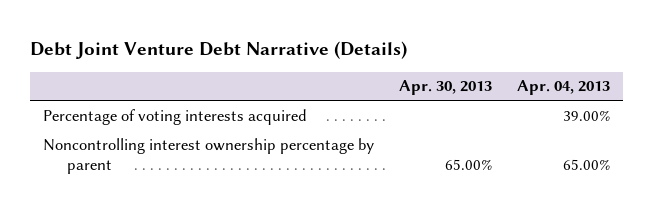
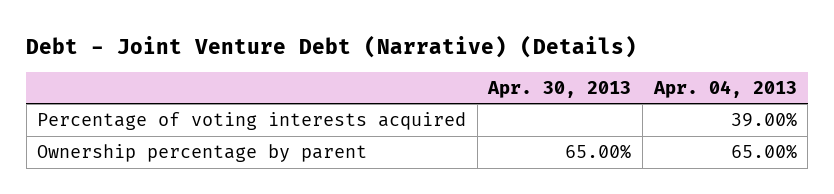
- Debt Joint Venture Debt Narrative (Details)
+ Debt - Joint Venture Debt (Narrative) (Details)
- Noncontrolling interest ownership percentage by parent | 65.00% | 65.00%
+ Ownership percentage by parent | 65.00% | 65.00%

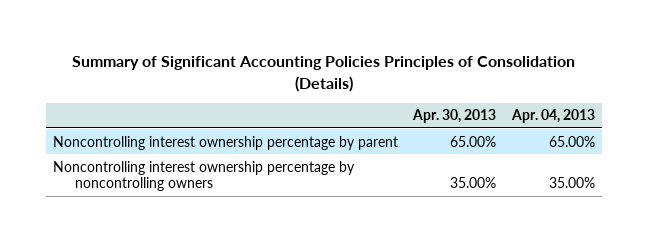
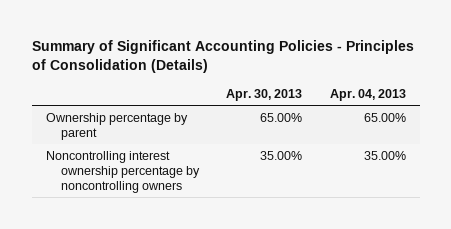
- Summary of Significant Accounting Policies Principles of Consolidation (Details)
+ Summary of Significant Accounting Policies - Principles of Consolidation (Details)
- Noncontrolling interest ownership percentage by parent | 65.00% | 65.00%
+ Ownership percentage by parent | 65.00% | 65.00%

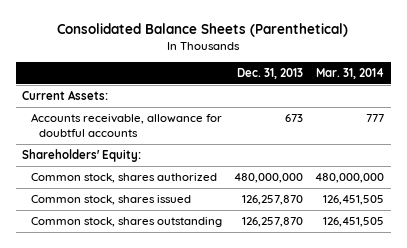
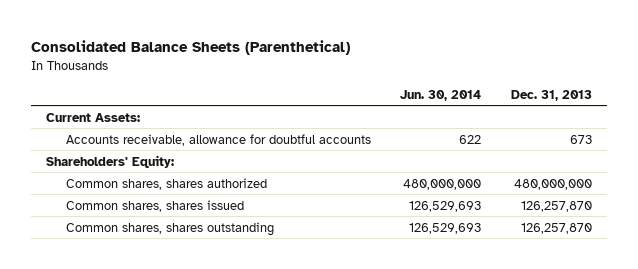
- | Dec. 31, 2013 | Mar. 31, 2014
+ | Jun. 30, 2014 | Dec. 31, 2013
- Common stock, shares authorized | 480,000,000 | 480,000,000
- Common stock, shares issued | 126,257,870 | 126,451,505
- Common stock, shares outstanding | 126,257,870 | 126,451,505
+ Common shares, shares authorized | 480,000,000 | 480,000,000
+ Common shares, shares issued | 126,529,693 | 126,257,870
+ Common shares, shares outstanding | 126,529,693 | 126,257,870

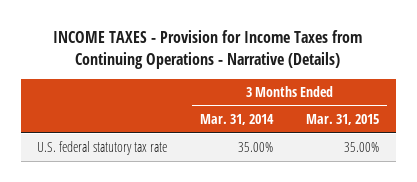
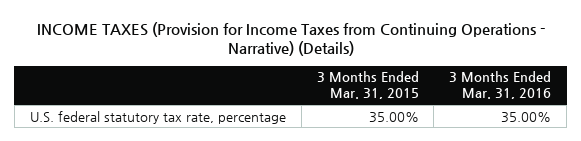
- INCOME TAXES - Provision for Income Taxes from Continuing Operations - Narrative (Details)
+ INCOME TAXES (Provision for Income Taxes from Continuing Operations - Narrative) (Details)
- | 3 Months Ended Mar. 31, 2014 | 3 Months Ended Mar. 31, 2015
+ | 3 Months Ended Mar. 31, 2015 | 3 Months Ended Mar. 31, 2016
- U.S. federal statutory tax rate | 35.00% | 35.00%
+ U.S. federal statutory tax rate, percentage | 35.00% | 35.00%

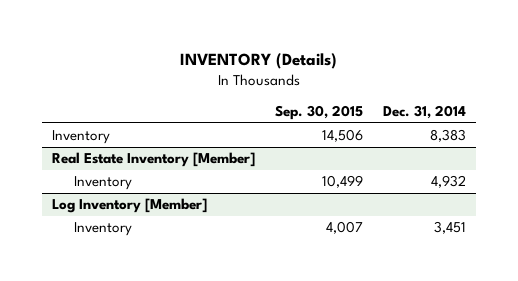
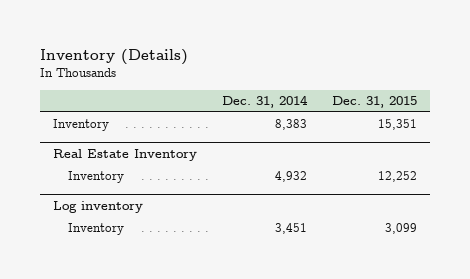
- INVENTORY (Details)
+ Inventory (Details)
- | Sep. 30, 2015 | Dec. 31, 2014
+ | Dec. 31, 2014 | Dec. 31, 2015
- Real Estate Inventory [Member]
+ Real Estate Inventory
- Log Inventory [Member]
+ Log inventory

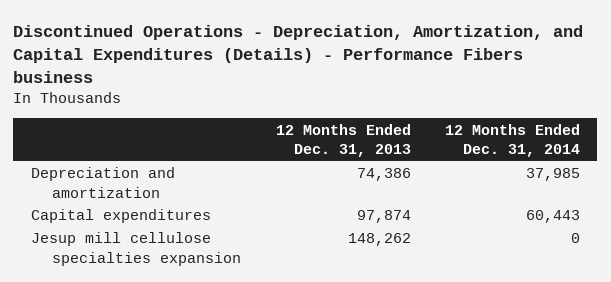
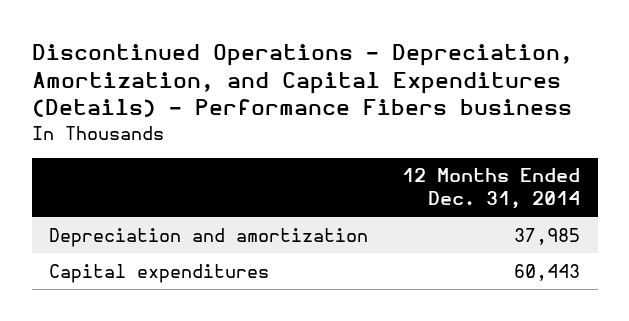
- | 12 Months Ended Dec. 31, 2013 | 12 Months Ended Dec. 31, 2014
+ | 12 Months Ended Dec. 31, 2014
- Jesup mill cellulose specialties expansion | 148,262 | 0

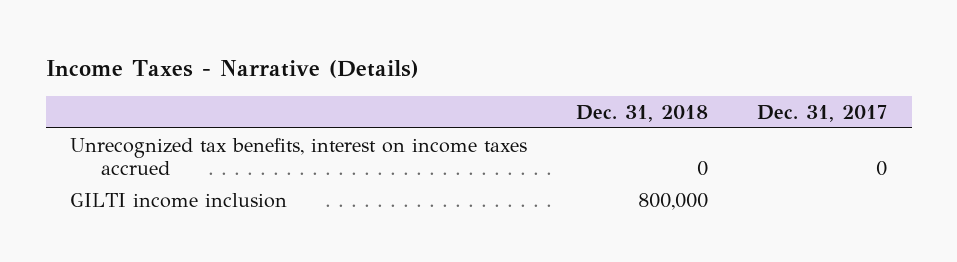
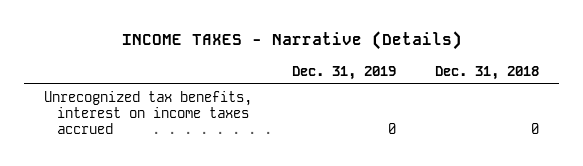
- Income Taxes - Narrative (Details)
+ INCOME TAXES - Narrative (Details)
- | Dec. 31, 2018 | Dec. 31, 2017
+ | Dec. 31, 2019 | Dec. 31, 2018
- GILTI income inclusion | 800,000 |

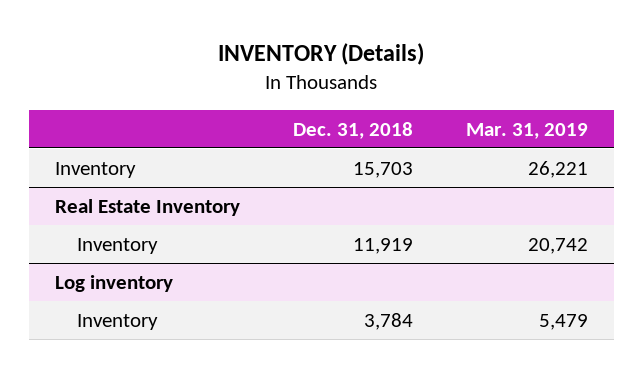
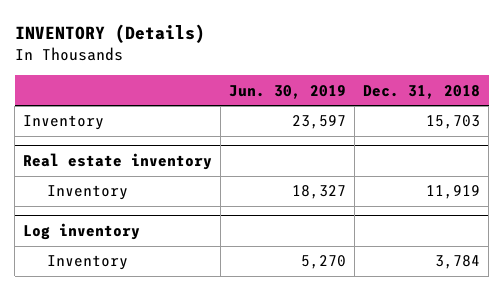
- | Dec. 31, 2018 | Mar. 31, 2019
+ | Jun. 30, 2019 | Dec. 31, 2018
- Real Estate Inventory
+ Real estate inventory

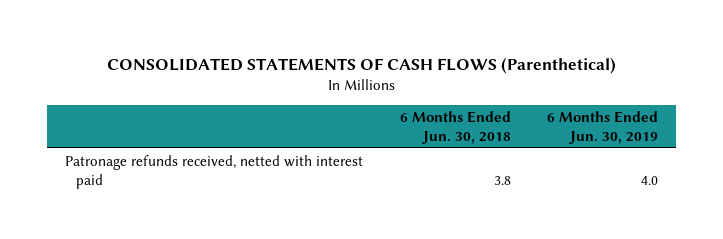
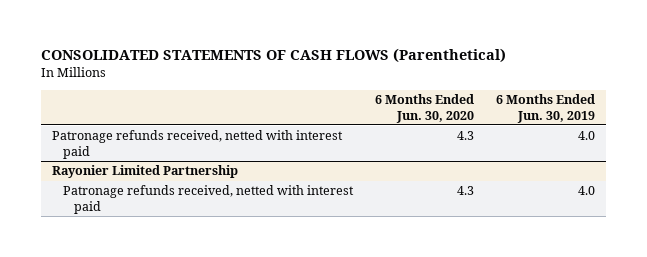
- | 6 Months Ended Jun. 30, 2018 | 6 Months Ended Jun. 30, 2019
+ | 6 Months Ended Jun. 30, 2020 | 6 Months Ended Jun. 30, 2019
+ Rayonier Limited Partnership
+ Patronage refunds received, netted with interest paid | 4.3 | 4.0

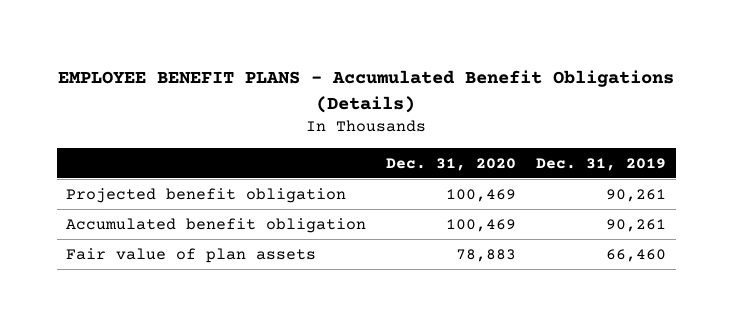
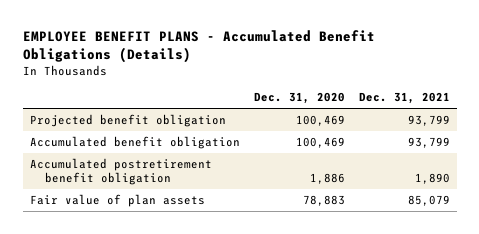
- | Dec. 31, 2020 | Dec. 31, 2019
+ | Dec. 31, 2020 | Dec. 31, 2021
+ Accumulated postretirement benefit obligation | 1,886 | 1,890

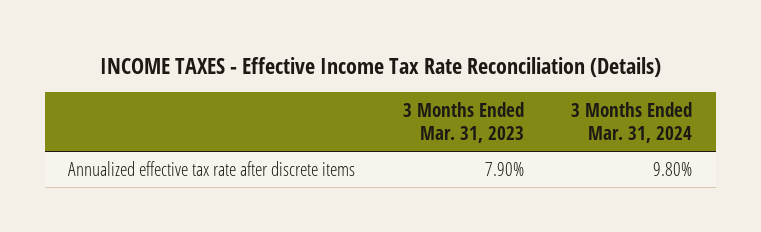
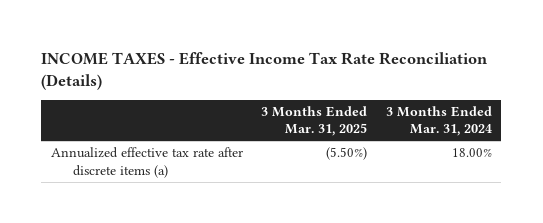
- | 3 Months Ended Mar. 31, 2023 | 3 Months Ended Mar. 31, 2024
+ | 3 Months Ended Mar. 31, 2025 | 3 Months Ended Mar. 31, 2024
- Annualized effective tax rate after discrete items | 7.90% | 9.80%
+ Annualized effective tax rate after discrete items (a) | (5.50%) | 18.00%

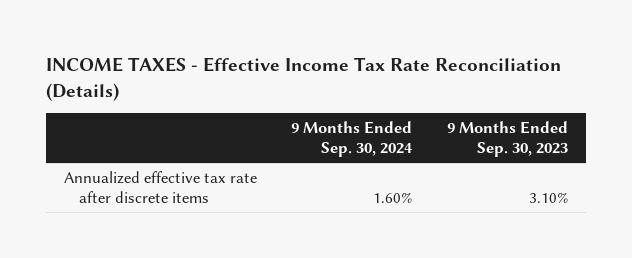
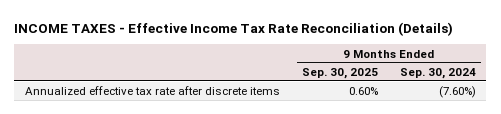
- | 9 Months Ended Sep. 30, 2024 | 9 Months Ended Sep. 30, 2023
+ | 9 Months Ended Sep. 30, 2025 | 9 Months Ended Sep. 30, 2024
- Annualized effective tax rate after discrete items | 1.60% | 3.10%
+ Annualized effective tax rate after discrete items | 0.60% | (7.60%)

